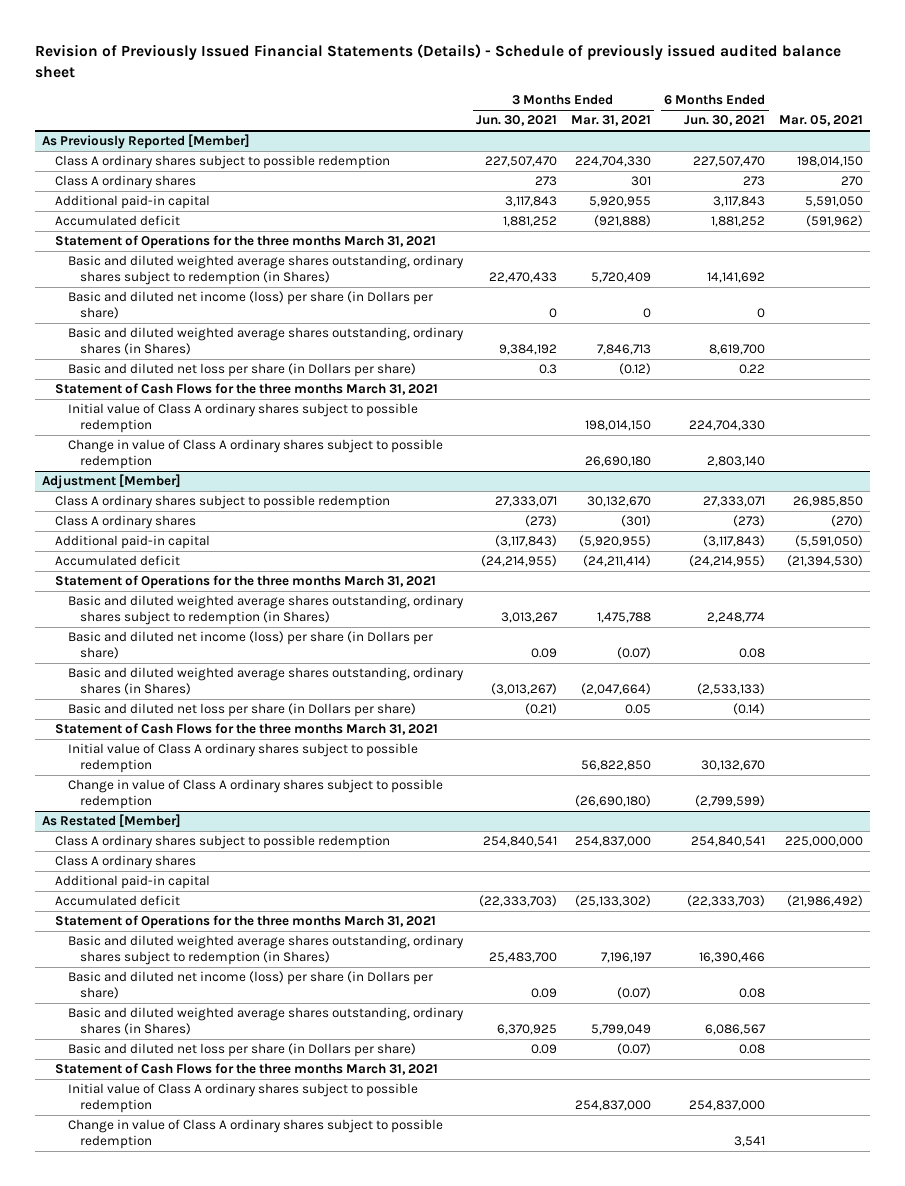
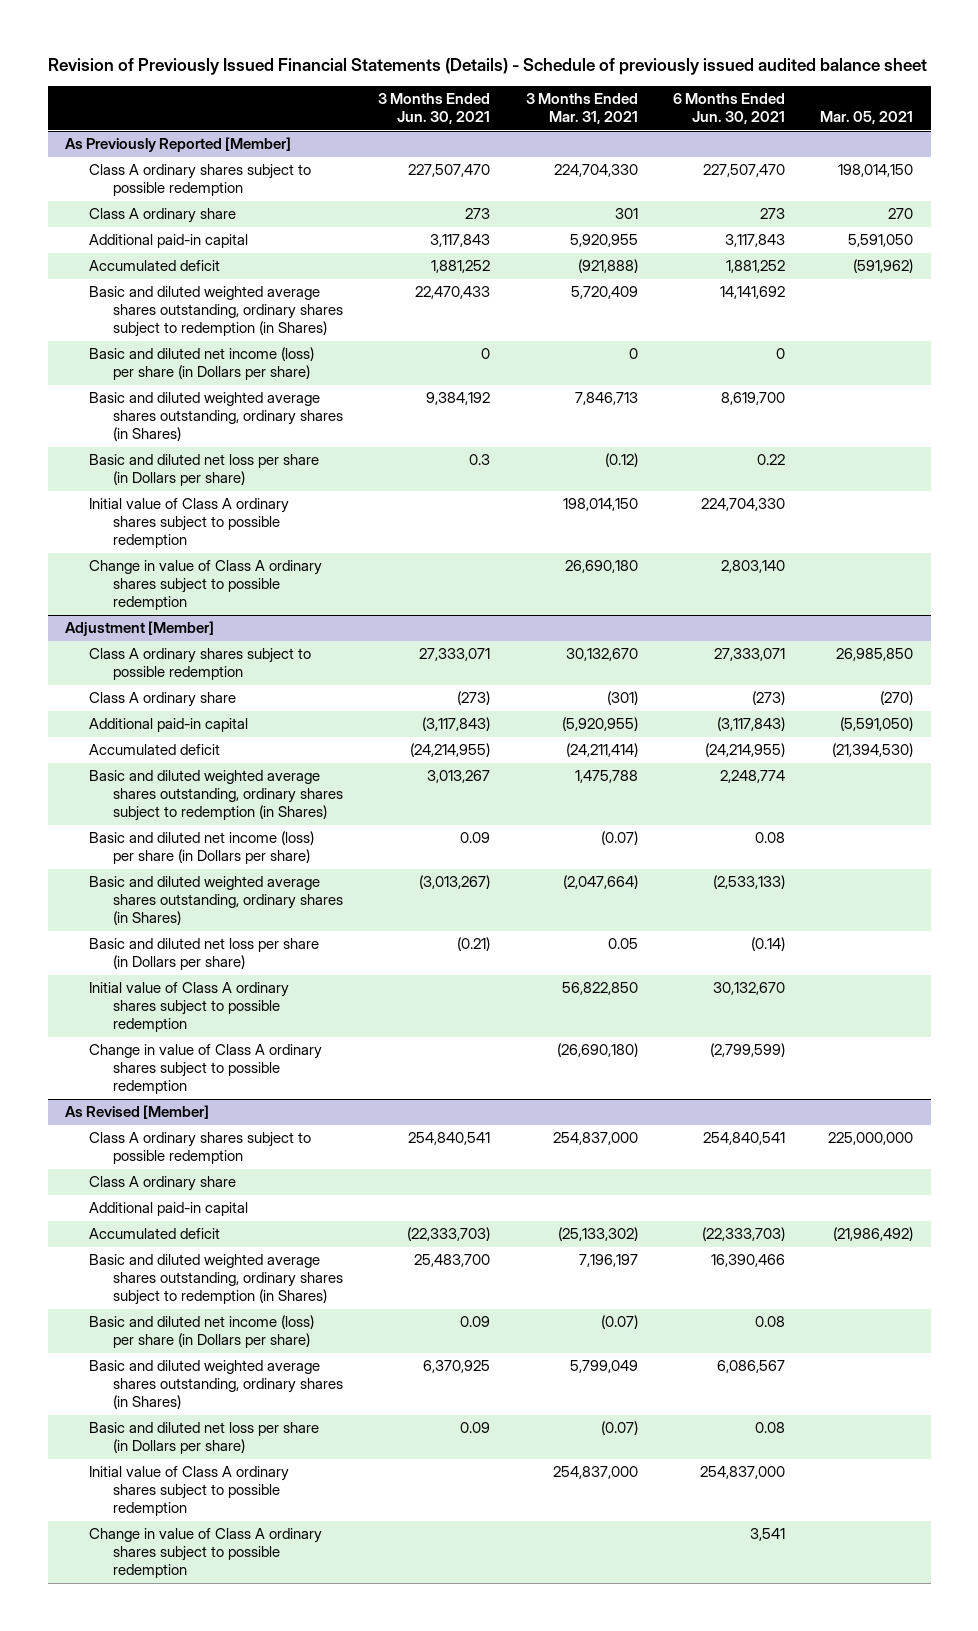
@ As Previously Reported [Member]
- Class A ordinary shares | 273 | 301 | 273 | 270
+ Class A ordinary share | 273 | 301 | 273 | 270
- Statement of Operations for the three months March 31, 2021
- Statement of Cash Flows for the three months March 31, 2021
@ Adjustment [Member]
- Class A ordinary shares | (273) | (301) | (273) | (270)
+ Class A ordinary share | (273) | (301) | (273) | (270)
- Statement of Operations for the three months March 31, 2021
- Statement of Cash Flows for the three months March 31, 2021
- As Restated [Member]
+ As Revised [Member]
- Class A ordinary shares
+ Class A ordinary share
- Statement of Operations for the three months March 31, 2021
- Statement of Cash Flows for the three months March 31, 2021

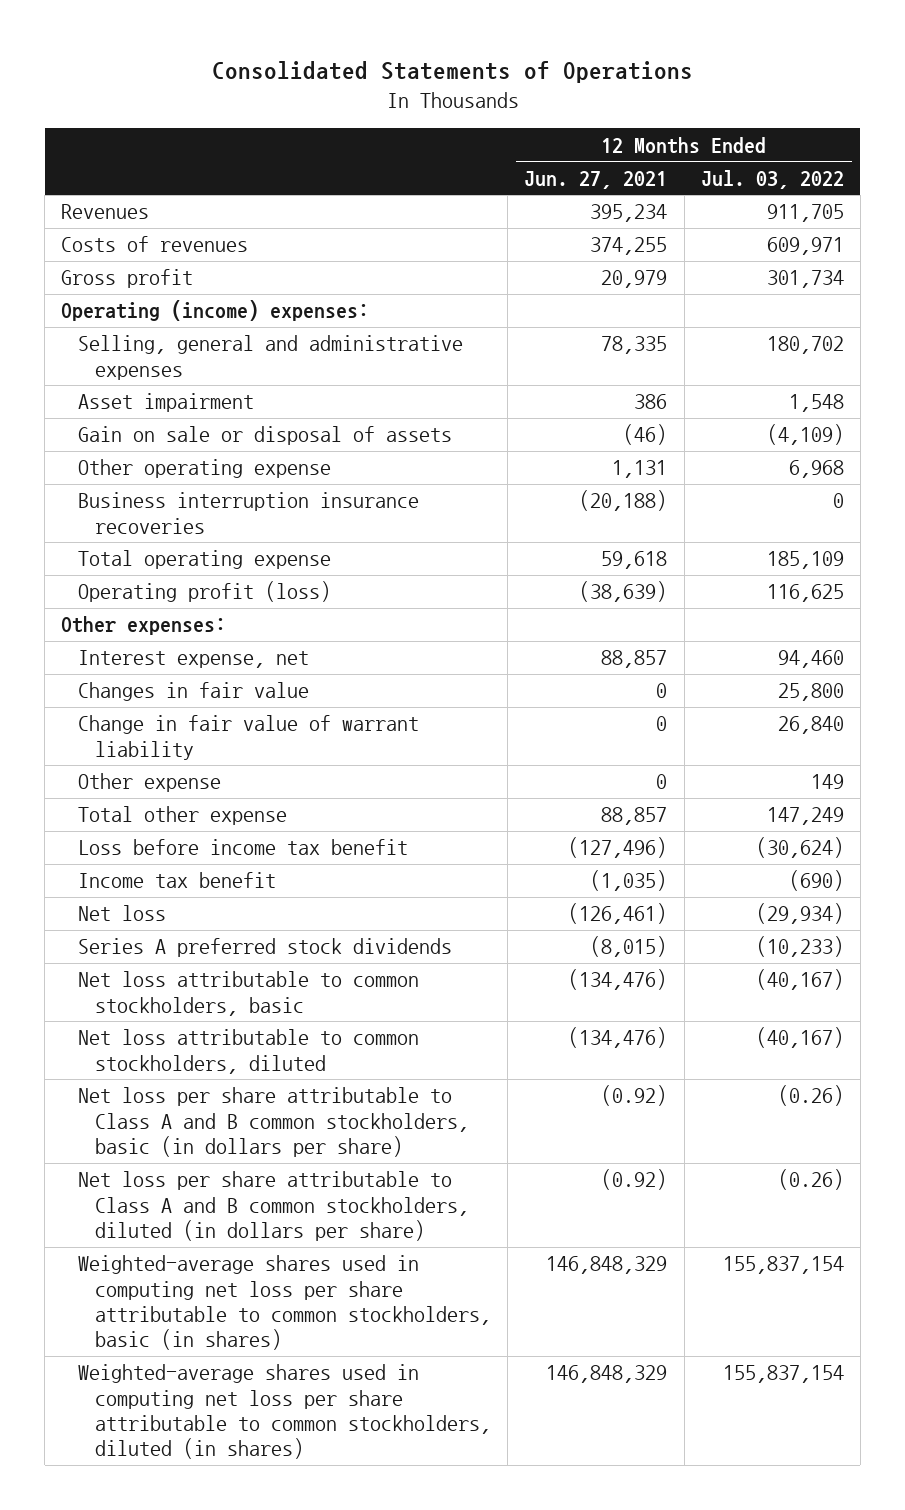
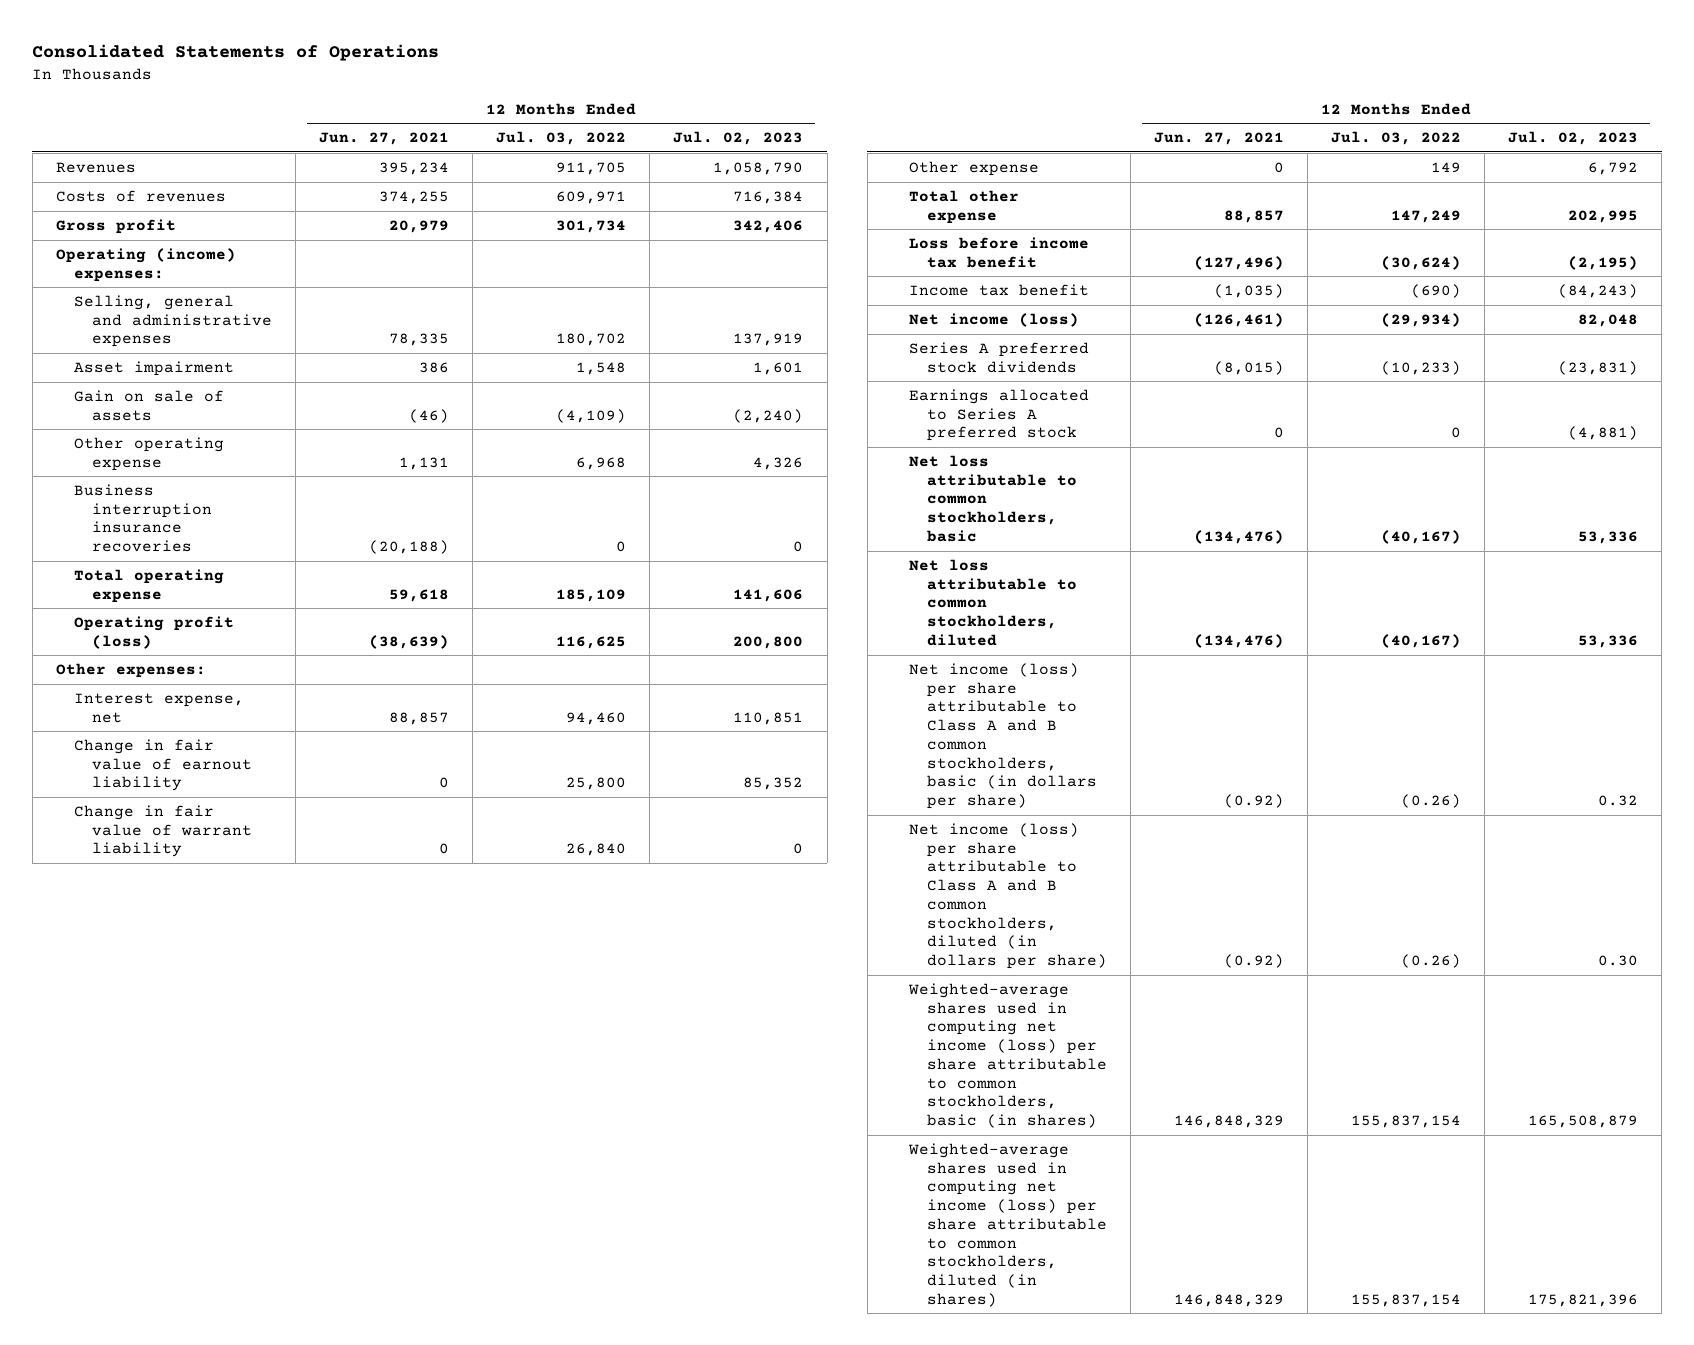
- | 12 Months Ended Jun. 27, 2021 | 12 Months Ended Jul. 03, 2022
+ | 12 Months Ended Jun. 27, 2021 | 12 Months Ended Jul. 03, 2022 | 12 Months Ended Jul. 02, 2023
- Gain on sale or disposal of assets | (46) | (4,109)
+ Gain on sale of assets | (46) | (4,109) | (2,240)
- Changes in fair value | 0 | 25,800
+ Change in fair value of earnout liability | 0 | 25,800 | 85,352
- Net loss | (126,461) | (29,934)
+ Net income (loss) | (126,461) | (29,934) | 82,048
+ Earnings allocated to Series A preferred stock | 0 | 0 | (4,881)
- Net loss per share attributable to Class A and B common stockholders, basic (in dollars per share) | (0.92) | (0.26)
- Net loss per share attributable to Class A and B common stockholders, diluted (in dollars per share) | (0.92) | (0.26)
- Weighted-average shares used in computing net loss per share attributable to common stockholders, basic (in shares) | 146,848,329 | 155,837,154
- Weighted-average shares used in computing net loss per share attributable to common stockholders, diluted (in shares) | 146,848,329 | 155,837,154
+ Net income (loss) per share attributable to Class A and B common stockholders, basic (in dollars per share) | (0.92) | (0.26) | 0.32
+ Net income (loss) per share attributable to Class A and B common stockholders, diluted (in dollars per share) | (0.92) | (0.26) | 0.30
+ Weighted-average shares used in computing net income (loss) per share attributable to common stockholders, basic (in shares) | 146,848,329 | 155,837,154 | 165,508,879
+ Weighted-average shares used in computing net income (loss) per share attributable to common stockholders, diluted (in shares) | 146,848,329 | 155,837,154 | 175,821,396

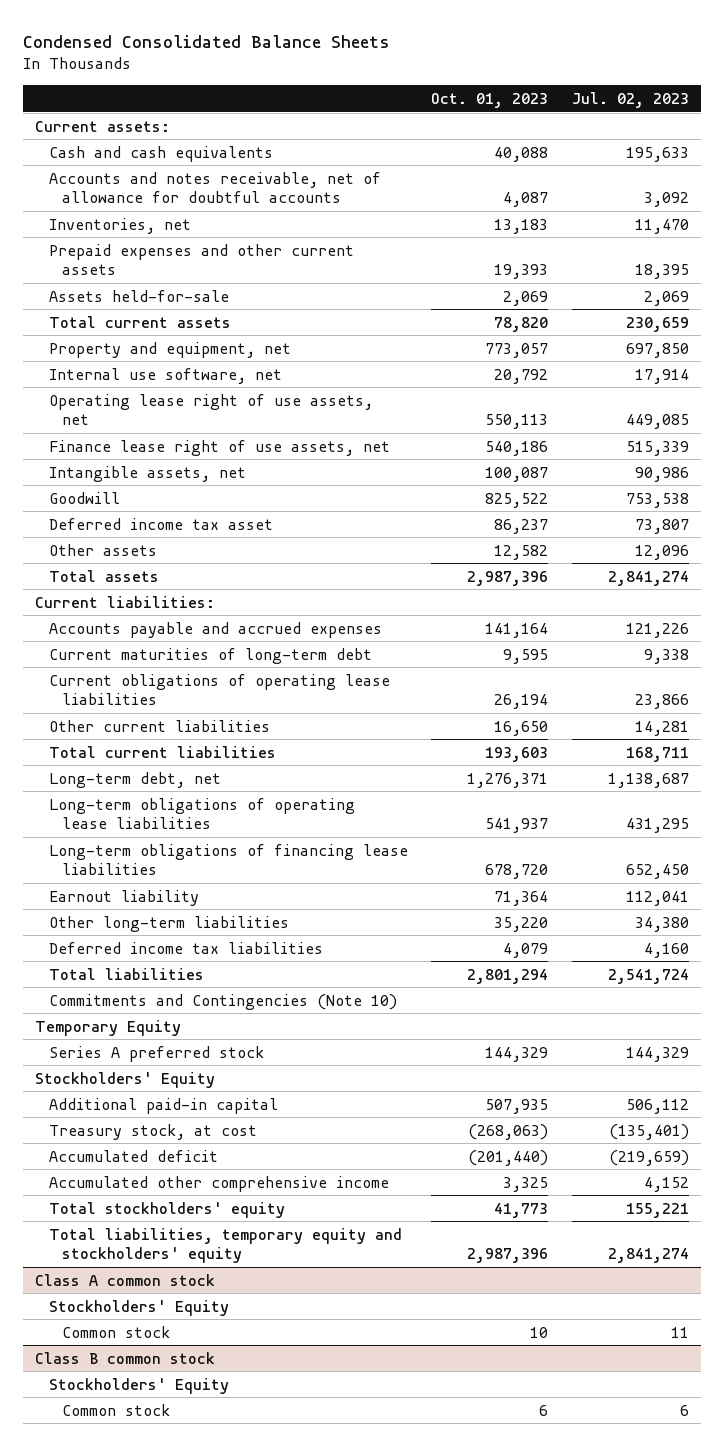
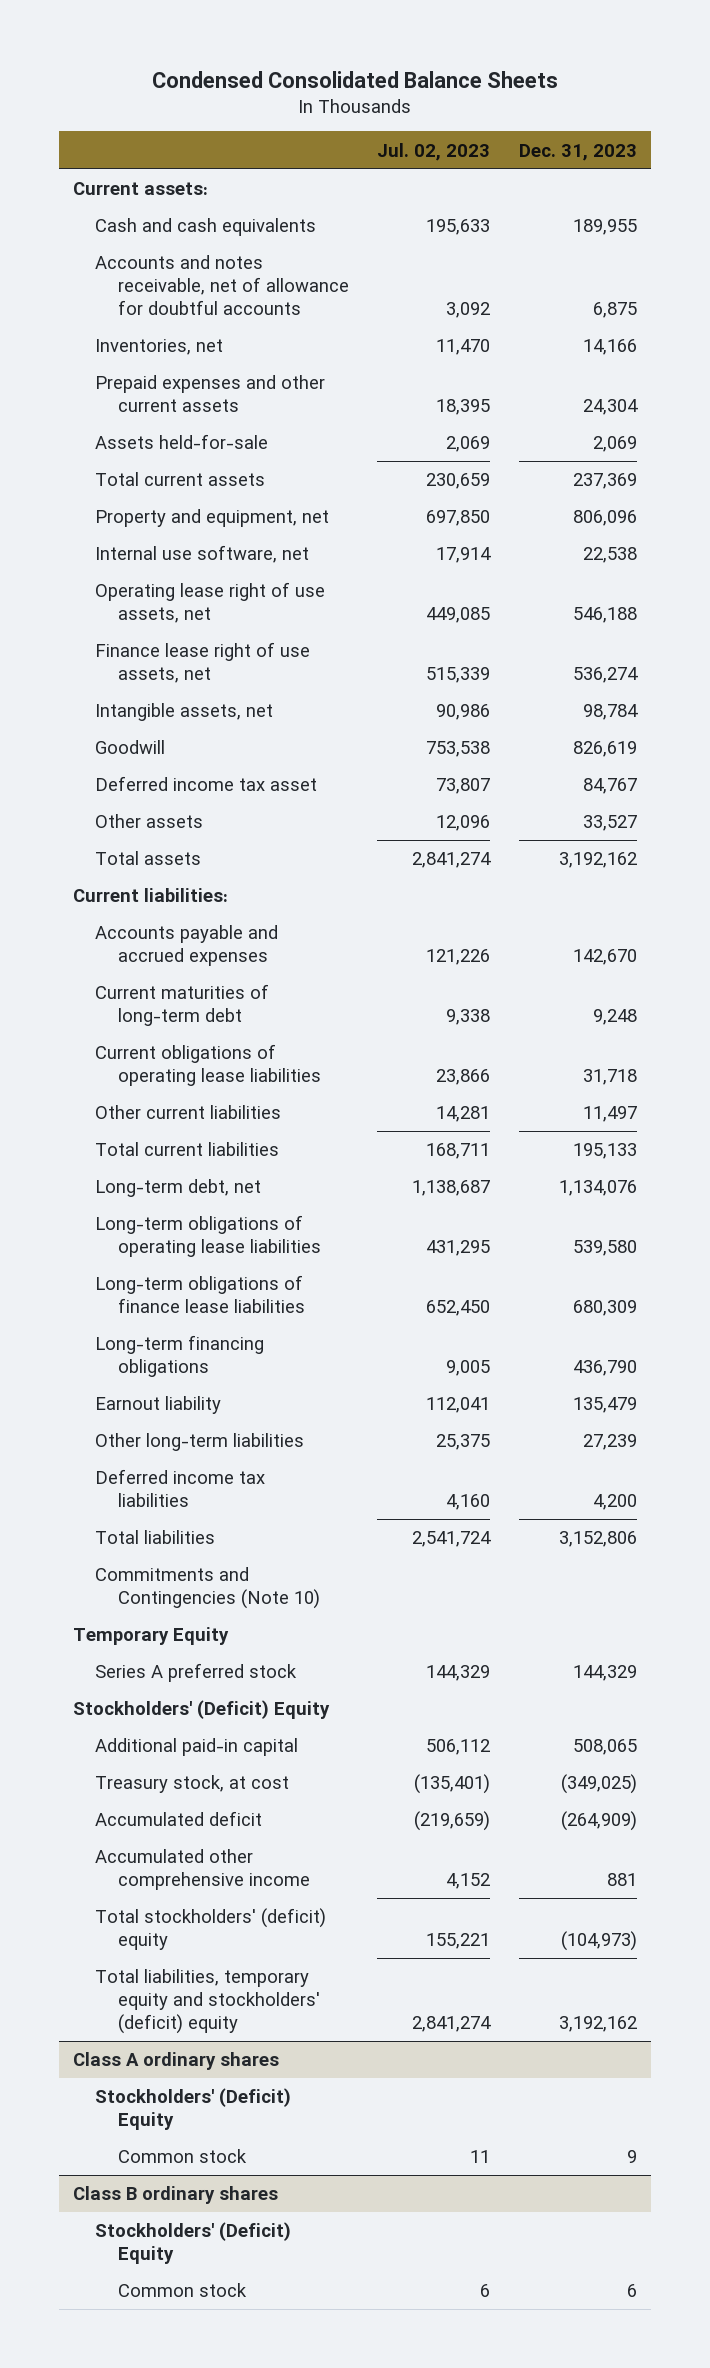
- | Oct. 01, 2023 | Jul. 02, 2023
+ | Jul. 02, 2023 | Dec. 31, 2023
- Long-term obligations of financing lease liabilities | 678,720 | 652,450
+ Long-term obligations of finance lease liabilities | 652,450 | 680,309
+ Long-term financing obligations | 9,005 | 436,790
- Other long-term liabilities | 35,220 | 34,380
+ Other long-term liabilities | 25,375 | 27,239
- Stockholders' Equity
+ Stockholders' (Deficit) Equity
- Total stockholders' equity | 41,773 | 155,221
- Total liabilities, temporary equity and stockholders' equity | 2,987,396 | 2,841,274
- Class A common stock
- Stockholders' Equity
+ Total stockholders' (deficit) equity | 155,221 | (104,973)
+ Total liabilities, temporary equity and stockholders' (deficit) equity | 2,841,274 | 3,192,162
+ Class A ordinary shares
+ Stockholders' (Deficit) Equity
- Class B common stock
- Stockholders' Equity
+ Class B ordinary shares
+ Stockholders' (Deficit) Equity

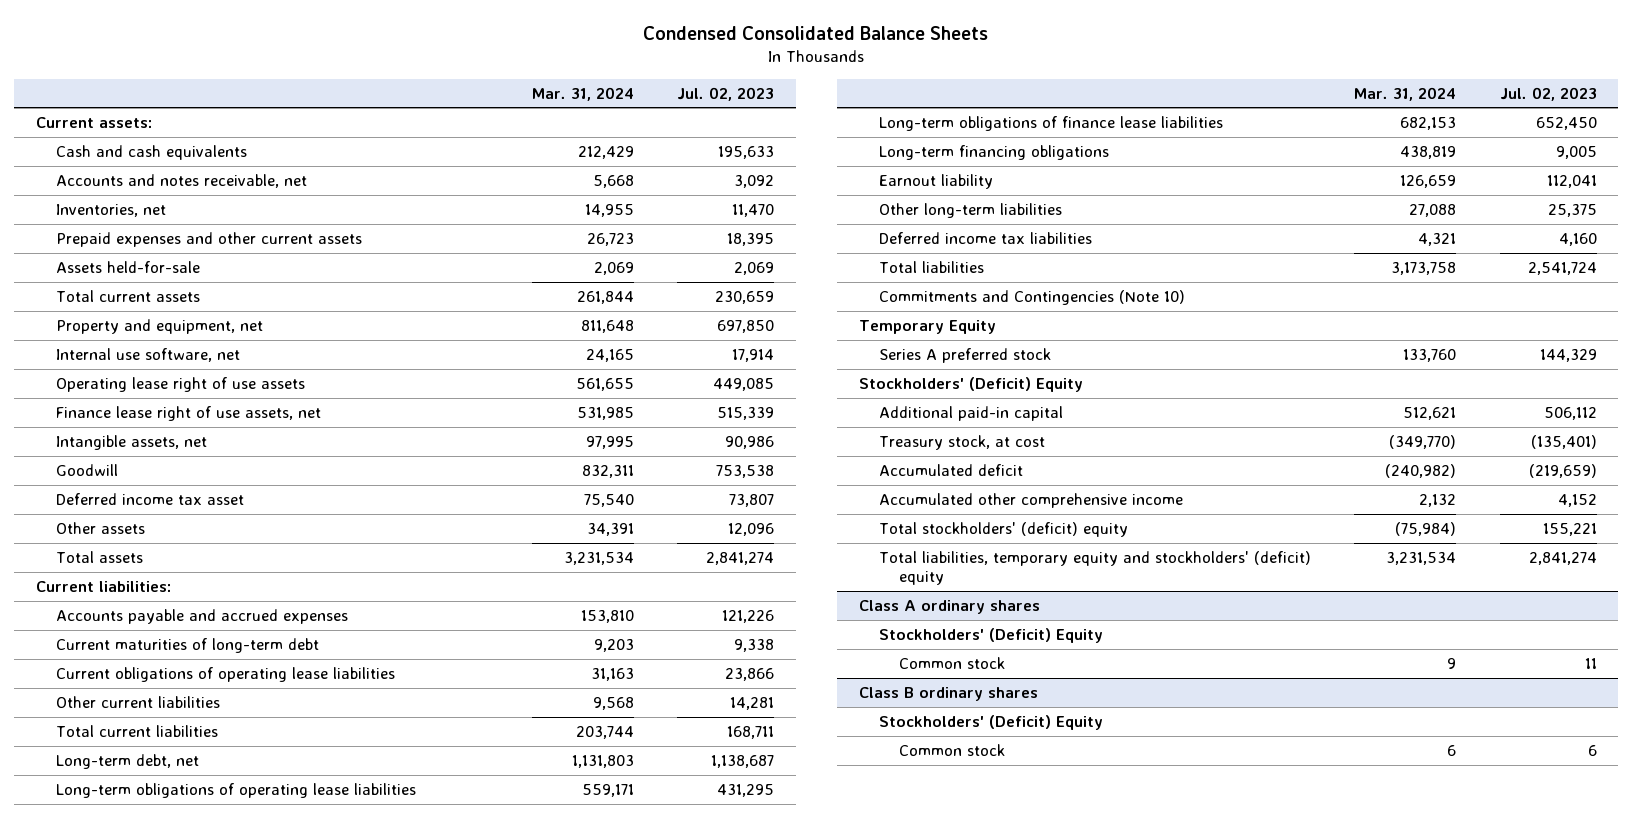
- | Jul. 02, 2023 | Dec. 31, 2023
+ | Mar. 31, 2024 | Jul. 02, 2023
- Accounts and notes receivable, net of allowance for doubtful accounts | 3,092 | 6,875
+ Accounts and notes receivable, net | 5,668 | 3,092
- Operating lease right of use assets, net | 449,085 | 546,188
+ Operating lease right of use assets | 561,655 | 449,085

